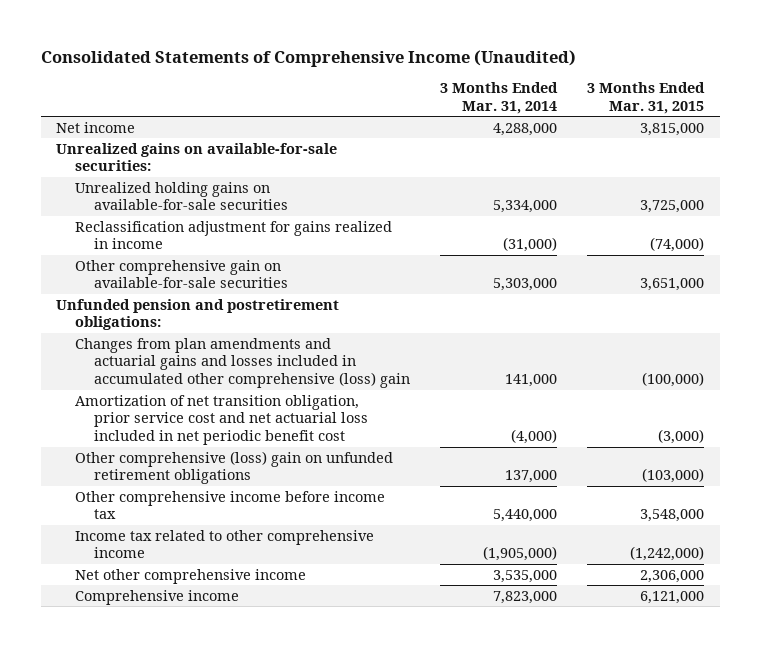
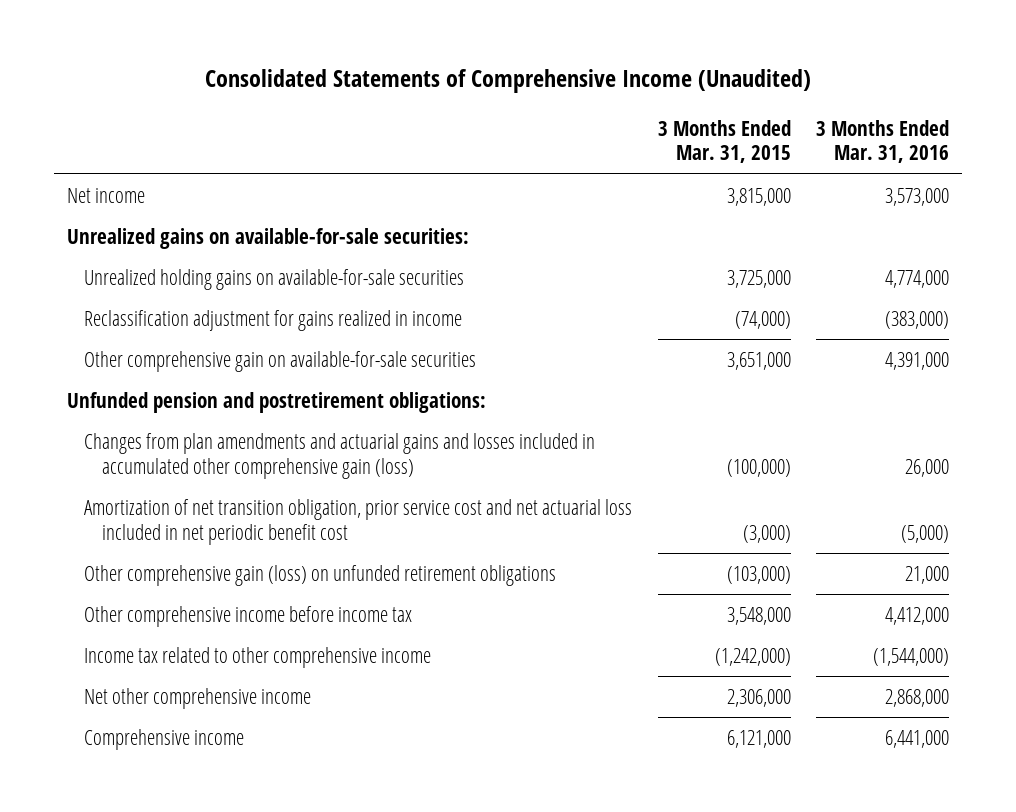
- | 3 Months Ended Mar. 31, 2014 | 3 Months Ended Mar. 31, 2015
+ | 3 Months Ended Mar. 31, 2015 | 3 Months Ended Mar. 31, 2016
- Changes from plan amendments and actuarial gains and losses included in accumulated other comprehensive (loss) gain | 141,000 | (100,000)
+ Changes from plan amendments and actuarial gains and losses included in accumulated other comprehensive gain (loss) | (100,000) | 26,000
- Other comprehensive (loss) gain on unfunded retirement obligations | 137,000 | (103,000)
+ Other comprehensive gain (loss) on unfunded retirement obligations | (103,000) | 21,000

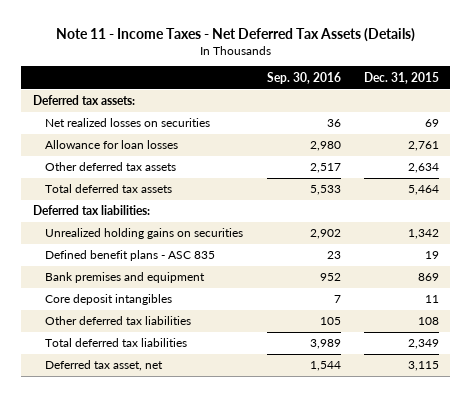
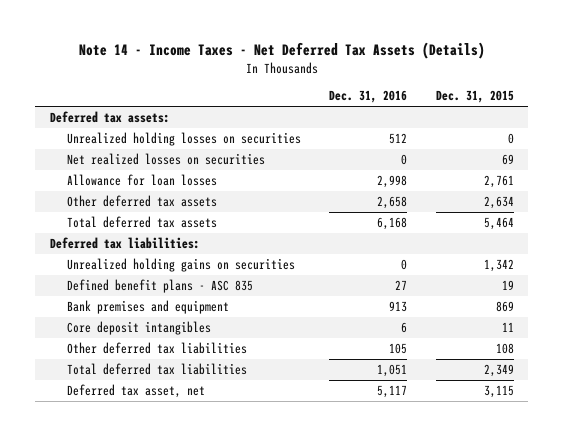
- Note 11 - Income Taxes - Net Deferred Tax Assets (Details)
+ Note 14 - Income Taxes - Net Deferred Tax Assets (Details)
- | Sep. 30, 2016 | Dec. 31, 2015
+ | Dec. 31, 2016 | Dec. 31, 2015
+ Unrealized holding losses on securities | 512 | 0

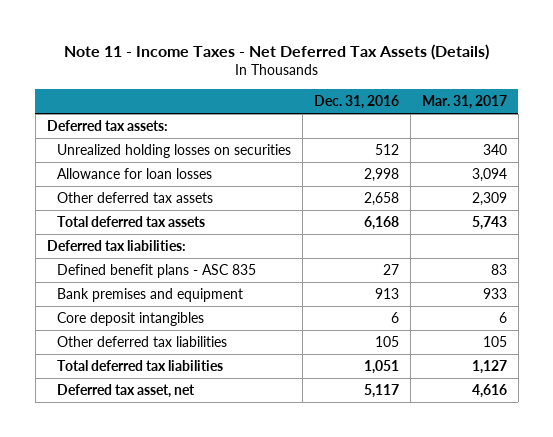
- Note 14 - Income Taxes - Net Deferred Tax Assets (Details)
+ Note 11 - Income Taxes - Net Deferred Tax Assets (Details)
- | Dec. 31, 2016 | Dec. 31, 2015
+ | Dec. 31, 2016 | Mar. 31, 2017
- Net realized losses on securities | 0 | 69
- Unrealized holding gains on securities | 0 | 1,342

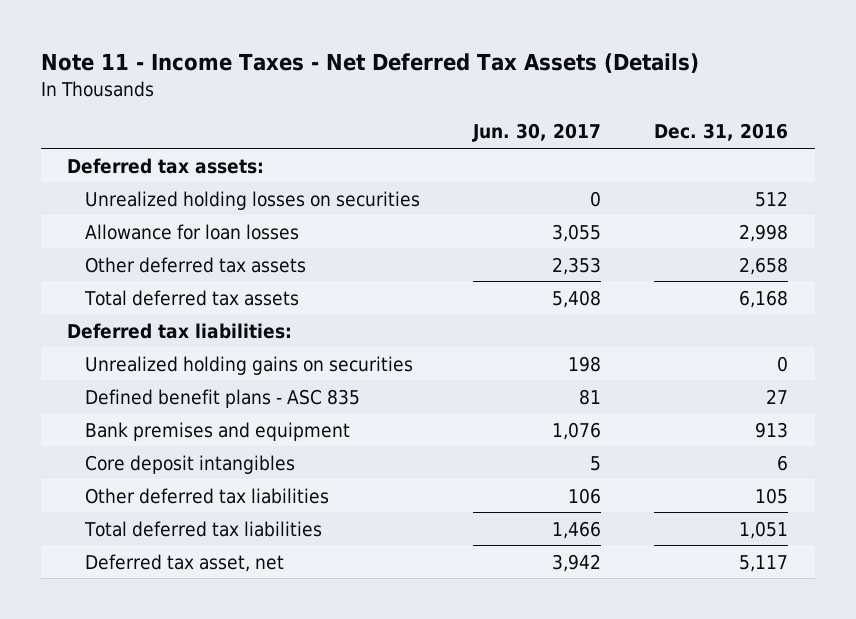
- | Dec. 31, 2016 | Mar. 31, 2017
+ | Jun. 30, 2017 | Dec. 31, 2016
+ Unrealized holding gains on securities | 198 | 0

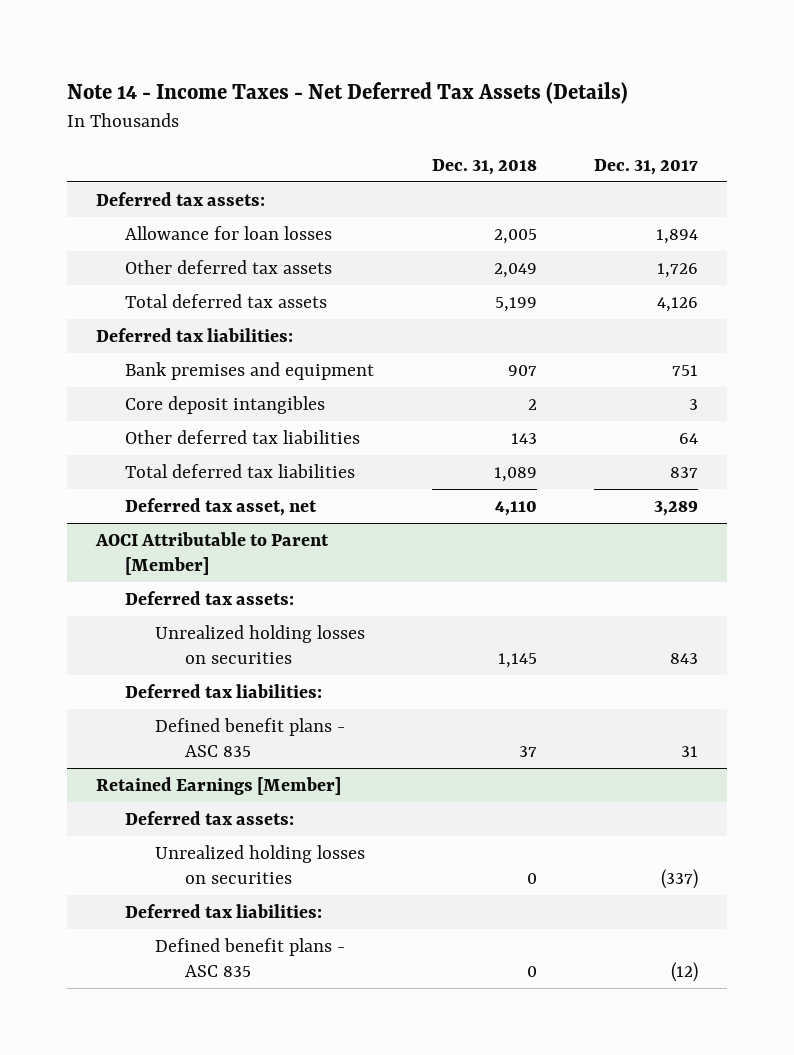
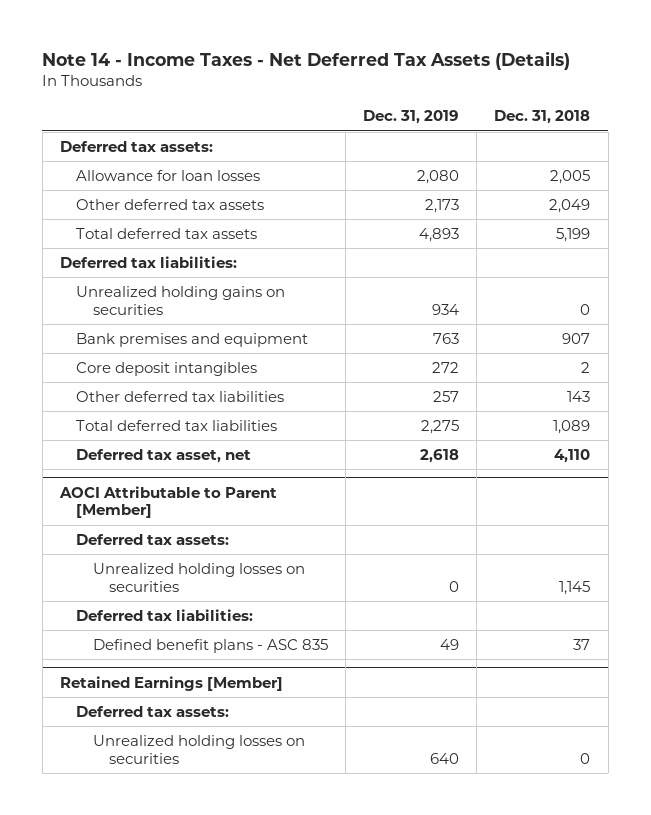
- | Dec. 31, 2018 | Dec. 31, 2017
+ | Dec. 31, 2019 | Dec. 31, 2018
+ Unrealized holding gains on securities | 934 | 0
@ Retained Earnings [Member]
- Deferred tax liabilities:
- Defined benefit plans - ASC 835 | 0 | (12)

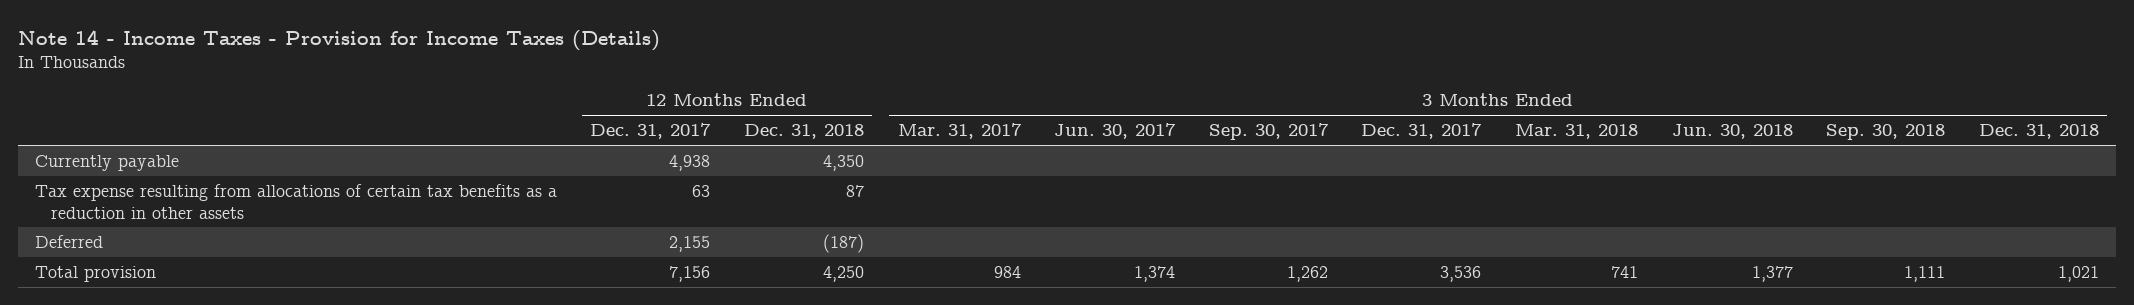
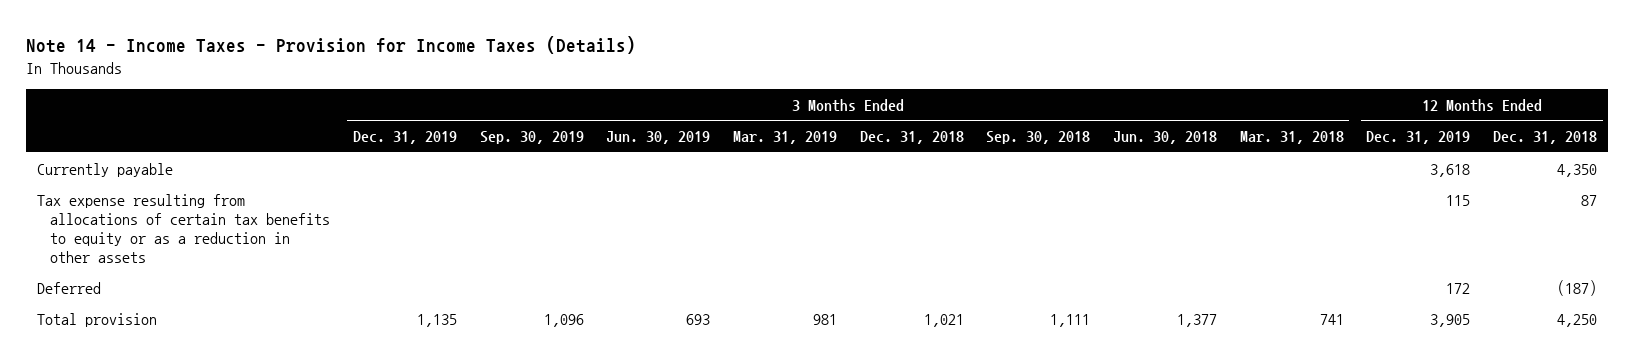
- | 12 Months Ended Dec. 31, 2017 | 12 Months Ended Dec. 31, 2018 | 3 Months Ended Mar. 31, 2017 | 3 Months Ended Jun. 30, 2017 | 3 Months Ended Sep. 30, 2017 | 3 Months Ended Dec. 31, 2017 | 3 Months Ended Mar. 31, 2018 | 3 Months Ended Jun. 30, 2018 | 3 Months Ended Sep. 30, 2018 | 3 Months Ended Dec. 31, 2018
+ | 3 Months Ended Dec. 31, 2019 | 3 Months Ended Sep. 30, 2019 | 3 Months Ended Jun. 30, 2019 | 3 Months Ended Mar. 31, 2019 | 3 Months Ended Dec. 31, 2018 | 3 Months Ended Sep. 30, 2018 | 3 Months Ended Jun. 30, 2018 | 3 Months Ended Mar. 31, 2018 | 12 Months Ended Dec. 31, 2019 | 12 Months Ended Dec. 31, 2018
- Tax expense resulting from allocations of certain tax benefits as a reduction in other assets | 63 | 87 | | | | | | | |
+ Tax expense resulting from allocations of certain tax benefits to equity or as a reduction in other assets | | | | | | | | | 115 | 87

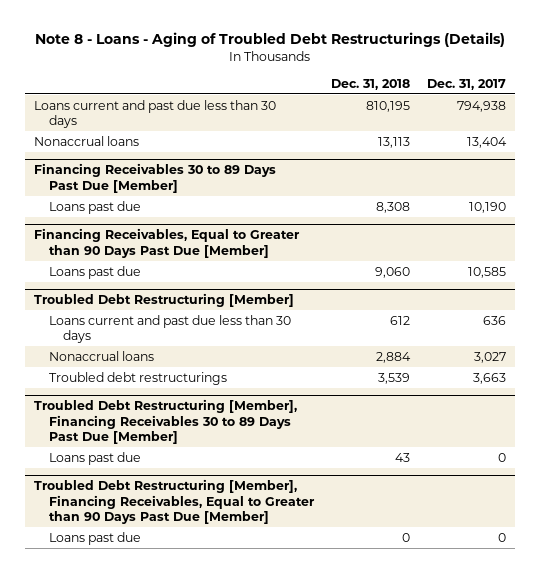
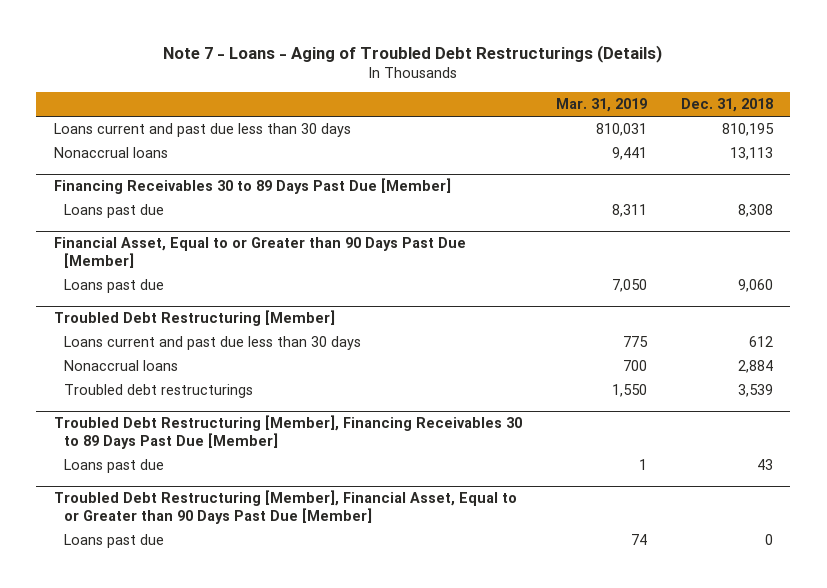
- Note 8 - Loans - Aging of Troubled Debt Restructurings (Details)
+ Note 7 - Loans - Aging of Troubled Debt Restructurings (Details)
- | Dec. 31, 2018 | Dec. 31, 2017
+ | Mar. 31, 2019 | Dec. 31, 2018
- Financing Receivables, Equal to Greater than 90 Days Past Due [Member]
+ Financial Asset, Equal to or Greater than 90 Days Past Due [Member]
- Troubled Debt Restructuring [Member], Financing Receivables, Equal to Greater than 90 Days Past Due [Member]
+ Troubled Debt Restructuring [Member], Financial Asset, Equal to or Greater than 90 Days Past Due [Member]

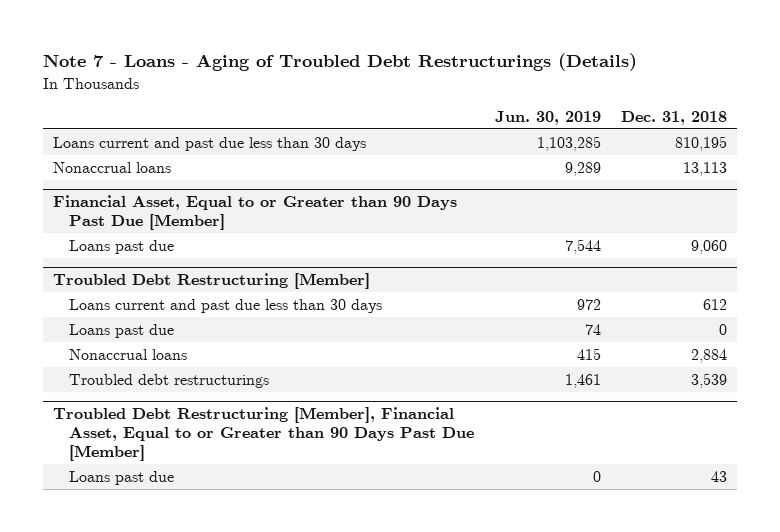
- | Mar. 31, 2019 | Dec. 31, 2018
+ | Jun. 30, 2019 | Dec. 31, 2018
- Financing Receivables 30 to 89 Days Past Due [Member]
- Loans past due | 8,311 | 8,308
@ Troubled Debt Restructuring [Member]
+ Loans past due | 74 | 0
- Troubled Debt Restructuring [Member], Financing Receivables 30 to 89 Days Past Due [Member]
- Loans past due | 1 | 43
@ Troubled Debt Restructuring [Member], Financial Asset, Equal to or Greater than 90 Days Past Due [Member]
- Loans past due | 74 | 0
+ Loans past due | 0 | 43

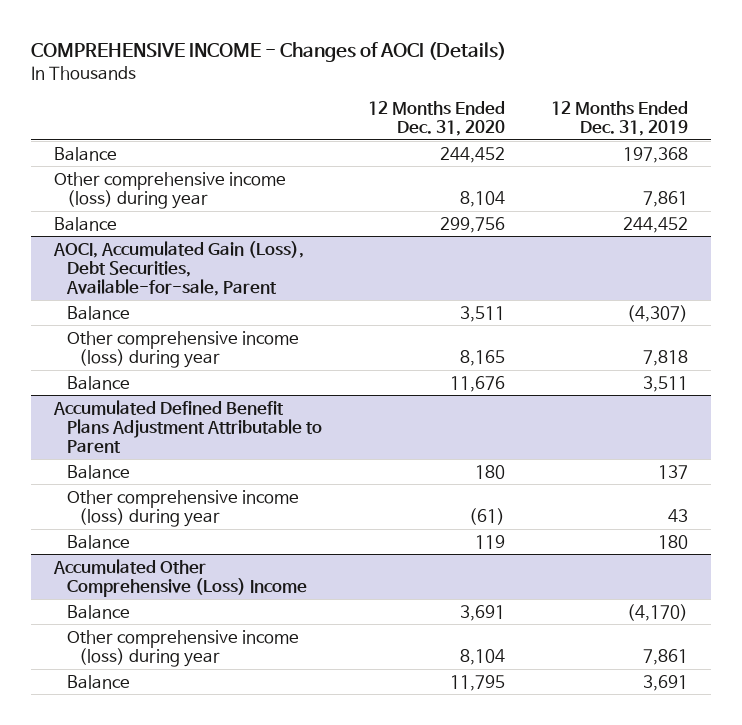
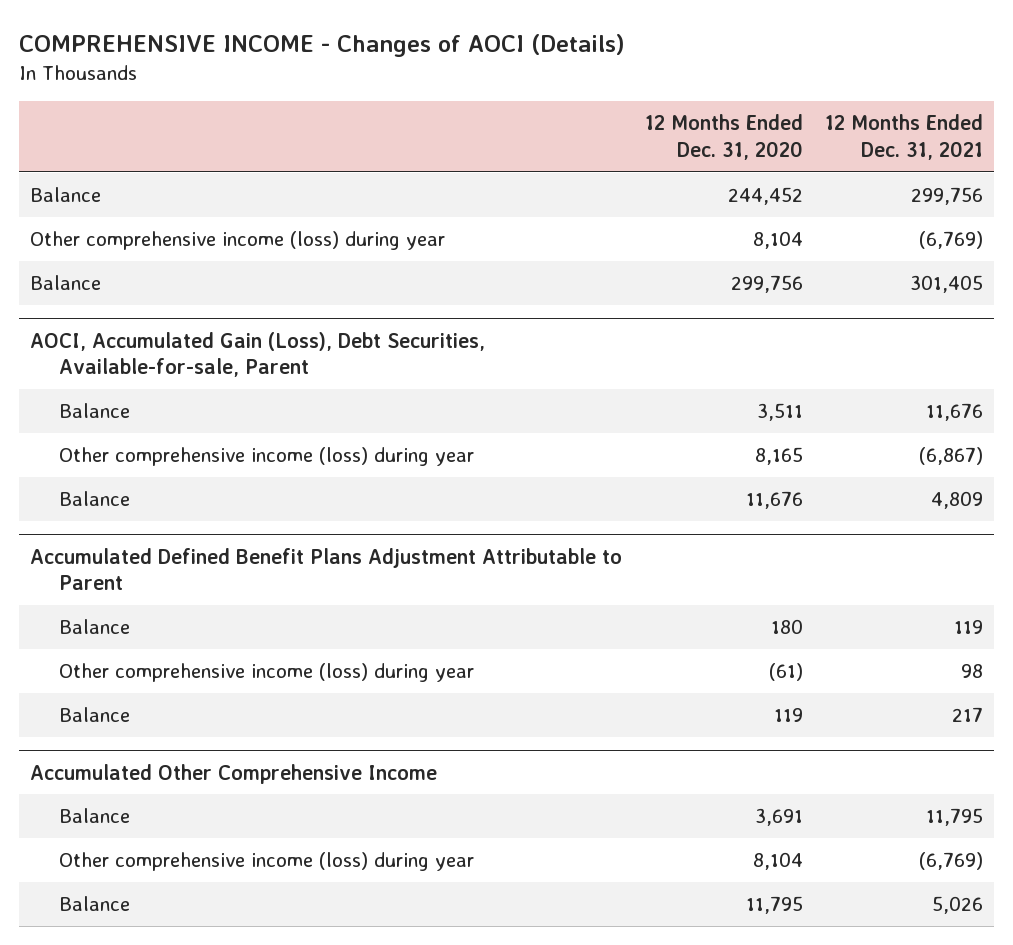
- | 12 Months Ended Dec. 31, 2020 | 12 Months Ended Dec. 31, 2019
+ | 12 Months Ended Dec. 31, 2020 | 12 Months Ended Dec. 31, 2021
- Accumulated Other Comprehensive (Loss) Income
+ Accumulated Other Comprehensive Income

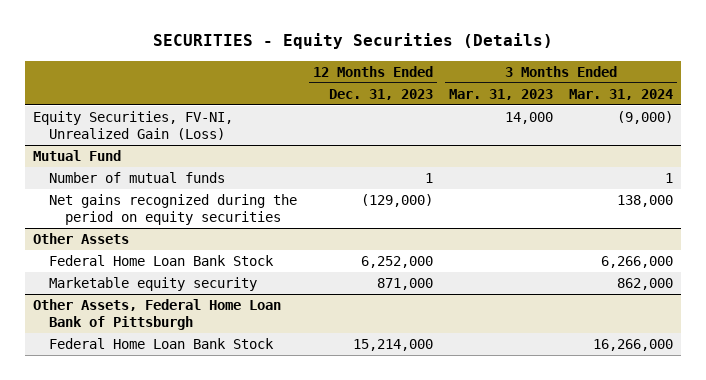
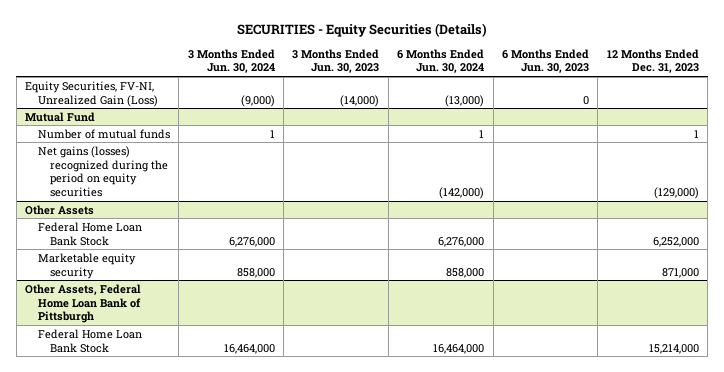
- | 12 Months Ended Dec. 31, 2023 | 3 Months Ended Mar. 31, 2023 | 3 Months Ended Mar. 31, 2024
+ | 3 Months Ended Jun. 30, 2024 | 3 Months Ended Jun. 30, 2023 | 6 Months Ended Jun. 30, 2024 | 6 Months Ended Jun. 30, 2023 | 12 Months Ended Dec. 31, 2023
@ Mutual Fund
- Net gains recognized during the period on equity securities | (129,000) | | 138,000
+ Net gains (losses) recognized during the period on equity securities | | | (142,000) | | (129,000)

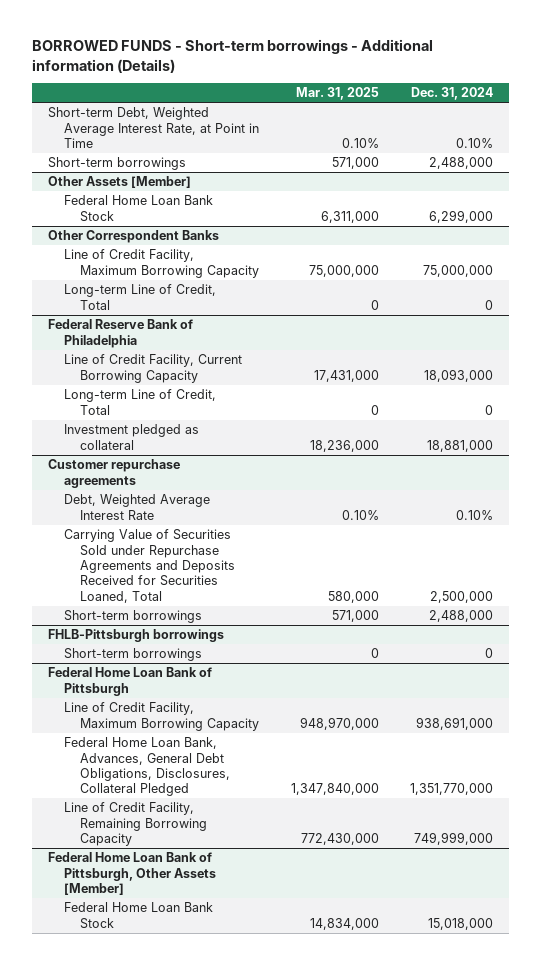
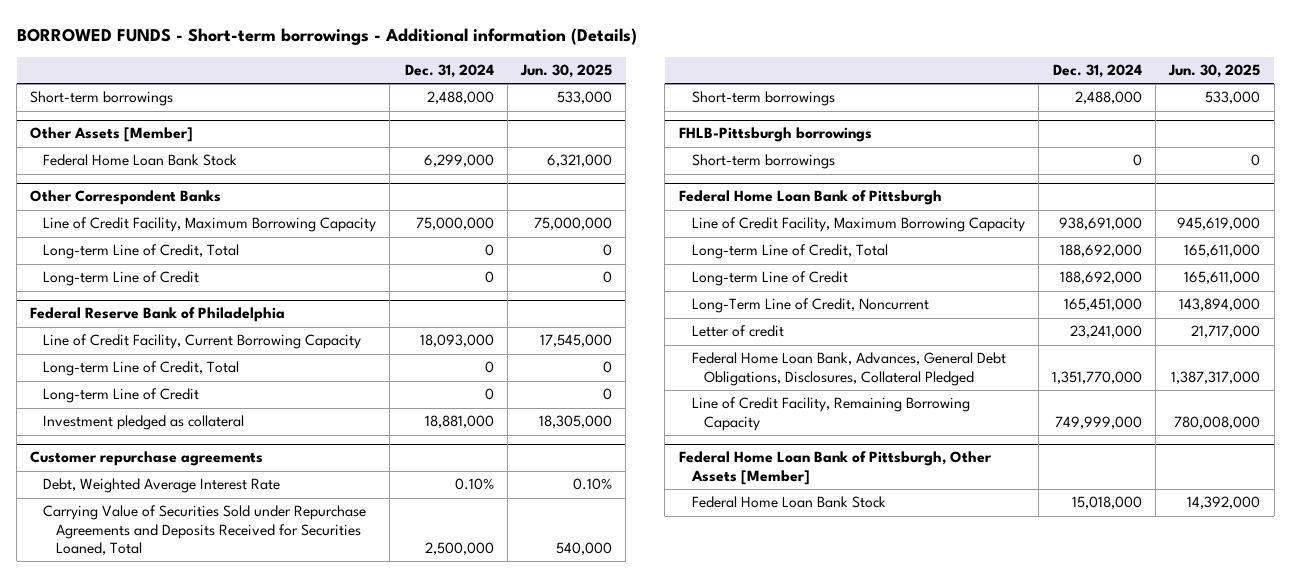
- | Mar. 31, 2025 | Dec. 31, 2024
+ | Dec. 31, 2024 | Jun. 30, 2025
- Short-term Debt, Weighted Average Interest Rate, at Point in Time | 0.10% | 0.10%
@ Other Correspondent Banks
+ Long-term Line of Credit | 0 | 0
@ Federal Reserve Bank of Philadelphia
+ Long-term Line of Credit | 0 | 0
@ Federal Home Loan Bank of Pittsburgh
+ Long-term Line of Credit, Total | 188,692,000 | 165,611,000
+ Long-term Line of Credit | 188,692,000 | 165,611,000
+ Long-Term Line of Credit, Noncurrent | 165,451,000 | 143,894,000
+ Letter of credit | 23,241,000 | 21,717,000

